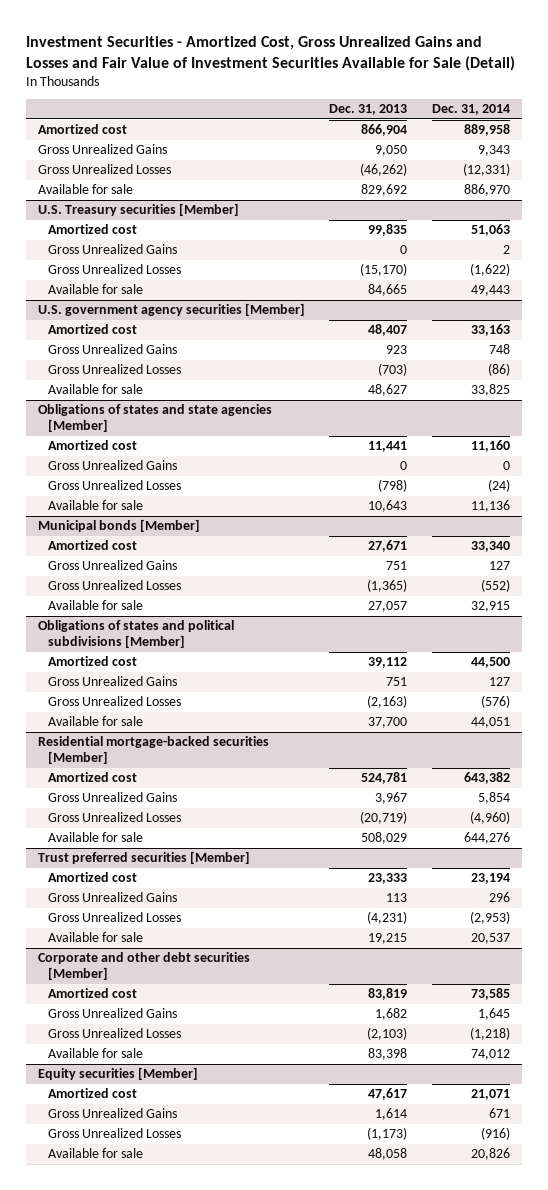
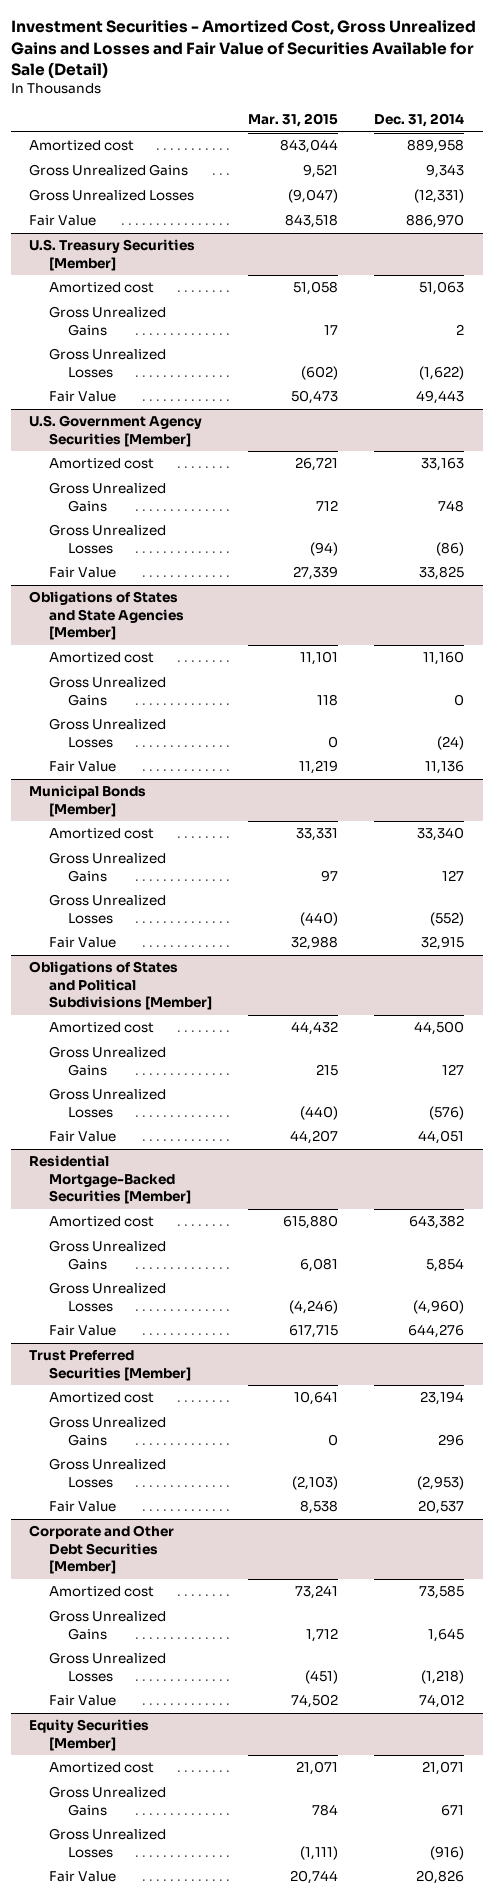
- Investment Securities - Amortized Cost, Gross Unrealized Gains and Losses and Fair Value of Investment Securities Available for Sale (Detail)
+ Investment Securities - Amortized Cost, Gross Unrealized Gains and Losses and Fair Value of Securities Available for Sale (Detail)
- | Dec. 31, 2013 | Dec. 31, 2014
+ | Mar. 31, 2015 | Dec. 31, 2014
- Available for sale | 829,692 | 886,970
- U.S. Treasury securities [Member]
+ Fair Value | 843,518 | 886,970
+ U.S. Treasury Securities [Member]
- Available for sale | 84,665 | 49,443
- U.S. government agency securities [Member]
+ Fair Value | 50,473 | 49,443
+ U.S. Government Agency Securities [Member]
- Available for sale | 48,627 | 33,825
- Obligations of states and state agencies [Member]
+ Fair Value | 27,339 | 33,825
+ Obligations of States and State Agencies [Member]
- Available for sale | 10,643 | 11,136
- Municipal bonds [Member]
+ Fair Value | 11,219 | 11,136
+ Municipal Bonds [Member]
- Available for sale | 27,057 | 32,915
- Obligations of states and political subdivisions [Member]
+ Fair Value | 32,988 | 32,915
+ Obligations of States and Political Subdivisions [Member]
- Available for sale | 37,700 | 44,051
- Residential mortgage-backed securities [Member]
+ Fair Value | 44,207 | 44,051
+ Residential Mortgage-Backed Securities [Member]
- Available for sale | 508,029 | 644,276
- Trust preferred securities [Member]
+ Fair Value | 617,715 | 644,276
+ Trust Preferred Securities [Member]
- Available for sale | 19,215 | 20,537
- Corporate and other debt securities [Member]
+ Fair Value | 8,538 | 20,537
+ Corporate and Other Debt Securities [Member]
- Available for sale | 83,398 | 74,012
- Equity securities [Member]
+ Fair Value | 74,502 | 74,012
+ Equity Securities [Member]
- Available for sale | 48,058 | 20,826
+ Fair Value | 20,744 | 20,826

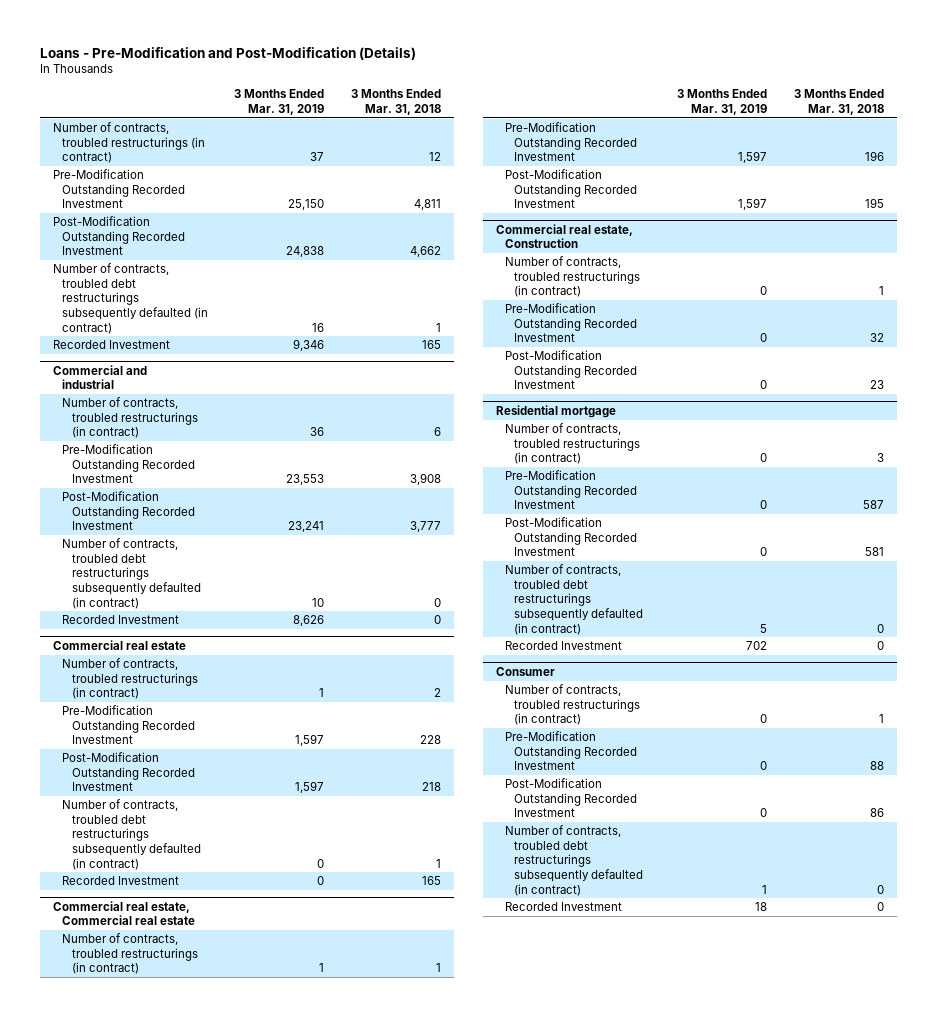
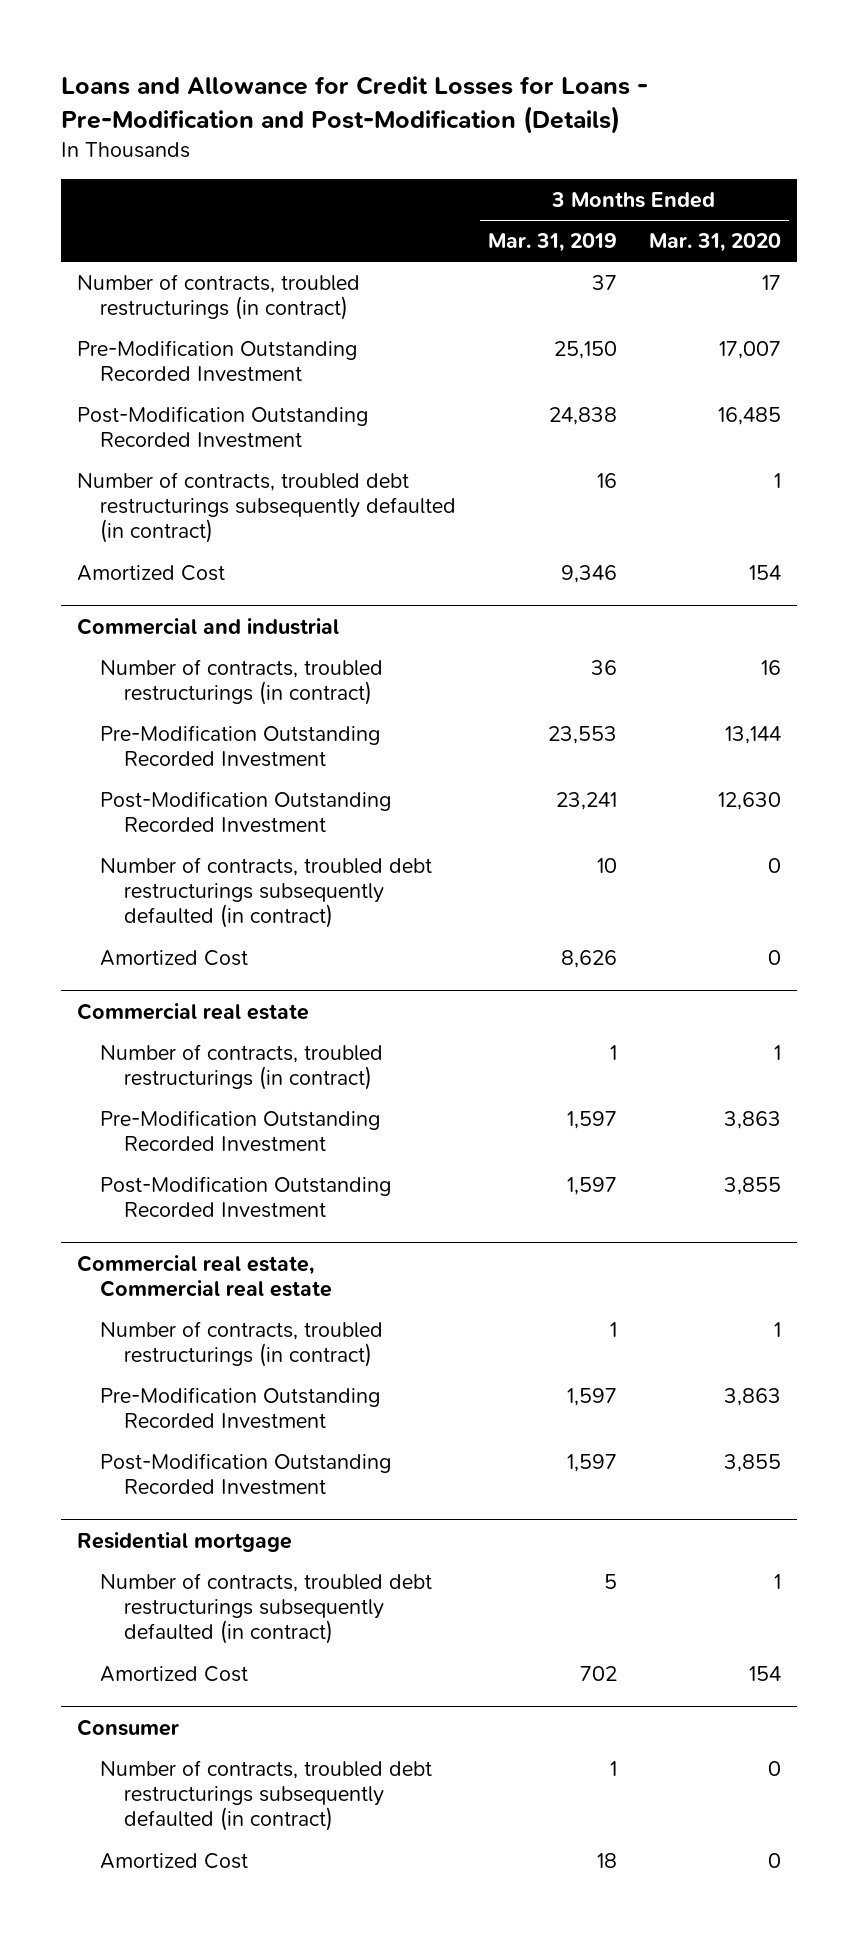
- Loans - Pre-Modification and Post-Modification (Details)
+ Loans and Allowance for Credit Losses for Loans - Pre-Modification and Post-Modification (Details)
- | 3 Months Ended Mar. 31, 2019 | 3 Months Ended Mar. 31, 2018
+ | 3 Months Ended Mar. 31, 2019 | 3 Months Ended Mar. 31, 2020
- Recorded Investment | 9,346 | 165
+ Amortized Cost | 9,346 | 154
@ Commercial and industrial
- Recorded Investment | 8,626 | 0
+ Amortized Cost | 8,626 | 0
@ Commercial real estate
- Number of contracts, troubled debt restructurings subsequently defaulted (in contract) | 0 | 1
- Recorded Investment | 0 | 165
- Commercial real estate, Construction
- Number of contracts, troubled restructurings (in contract) | 0 | 1
- Pre-Modification Outstanding Recorded Investment | 0 | 32
- Post-Modification Outstanding Recorded Investment | 0 | 23
@ Residential mortgage
- Number of contracts, troubled restructurings (in contract) | 0 | 3
- Pre-Modification Outstanding Recorded Investment | 0 | 587
- Post-Modification Outstanding Recorded Investment | 0 | 581
- Recorded Investment | 702 | 0
+ Amortized Cost | 702 | 154
@ Consumer
- Number of contracts, troubled restructurings (in contract) | 0 | 1
- Pre-Modification Outstanding Recorded Investment | 0 | 88
- Post-Modification Outstanding Recorded Investment | 0 | 86
- Recorded Investment | 18 | 0
+ Amortized Cost | 18 | 0

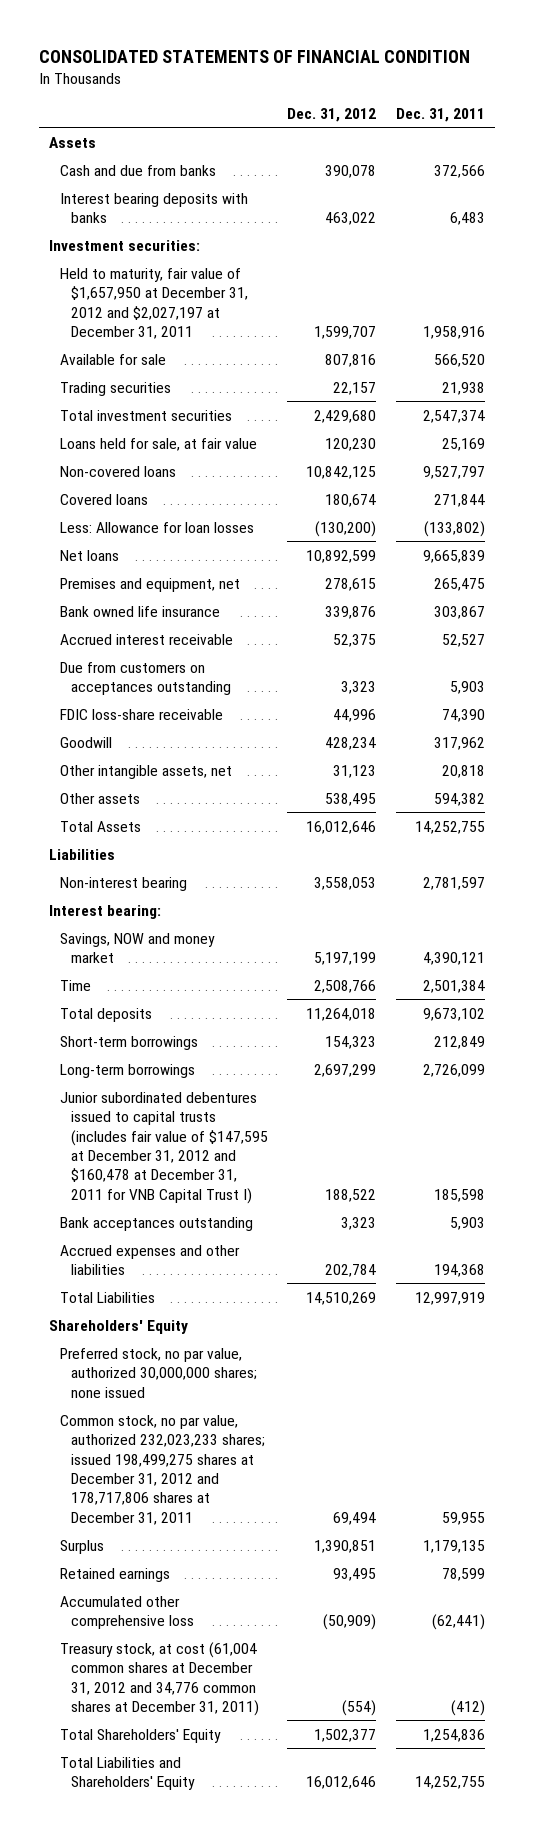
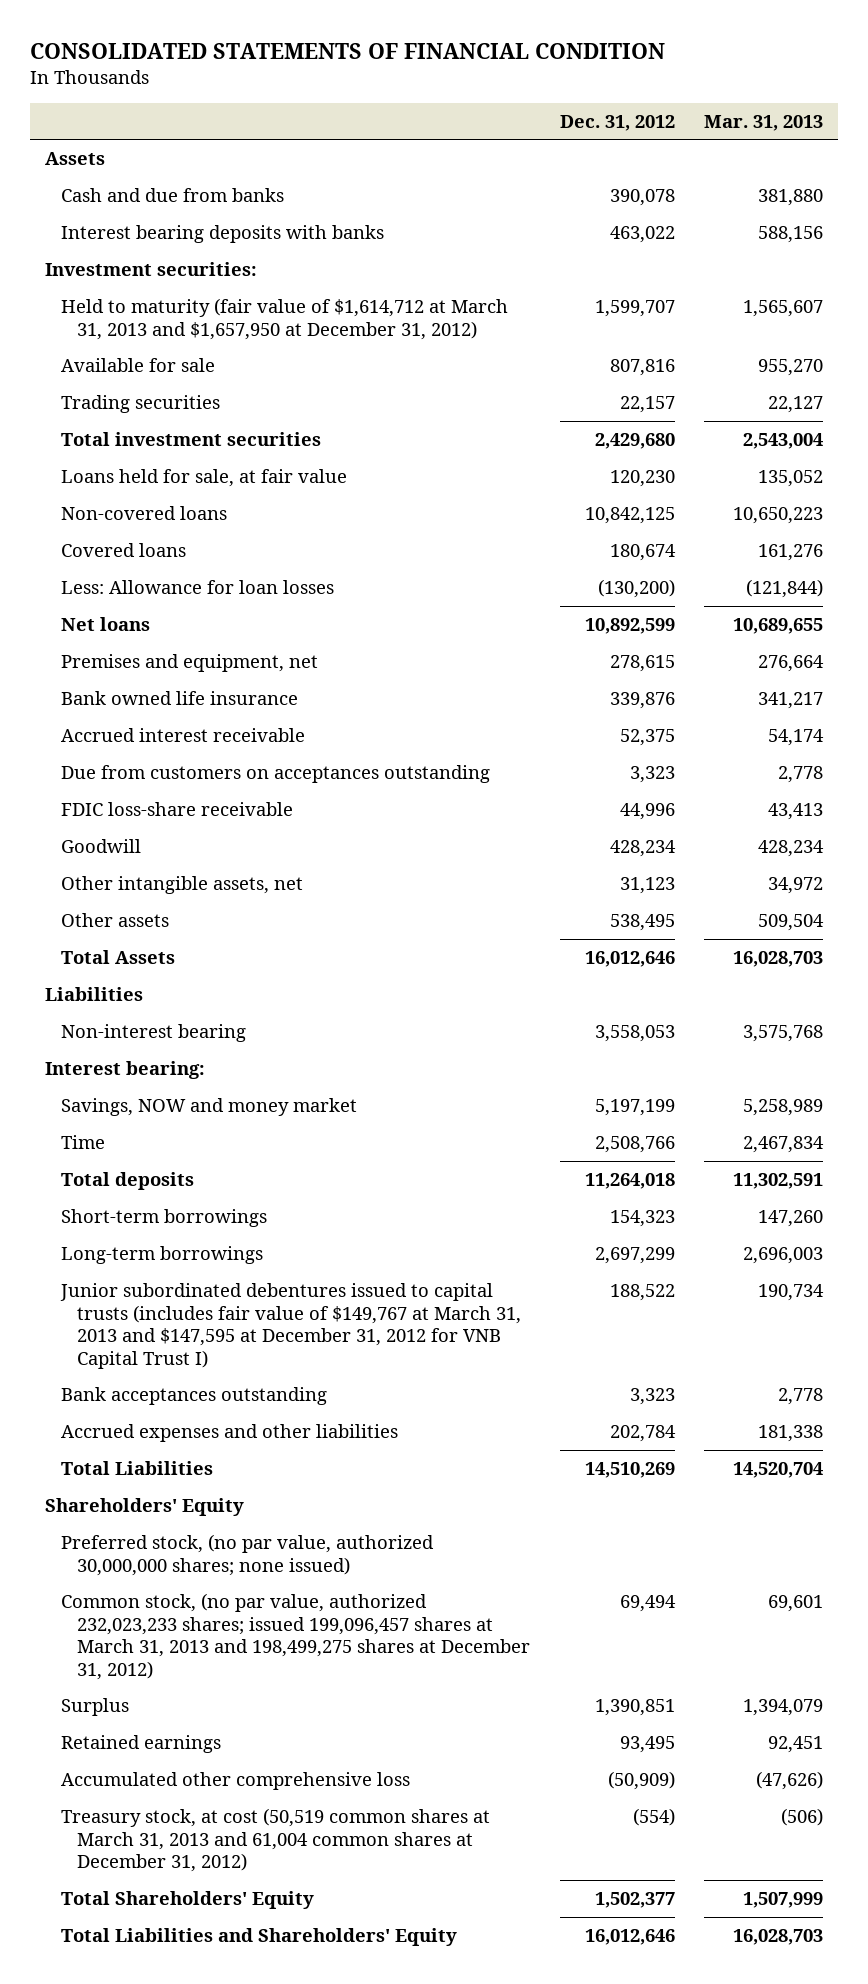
- | Dec. 31, 2012 | Dec. 31, 2011
+ | Dec. 31, 2012 | Mar. 31, 2013
- Held to maturity, fair value of $1,657,950 at December 31, 2012 and $2,027,197 at December 31, 2011 | 1,599,707 | 1,958,916
+ Held to maturity (fair value of $1,614,712 at March 31, 2013 and $1,657,950 at December 31, 2012) | 1,599,707 | 1,565,607
- Junior subordinated debentures issued to capital trusts (includes fair value of $147,595 at December 31, 2012 and $160,478 at December 31, 2011 for VNB Capital Trust I) | 188,522 | 185,598
+ Junior subordinated debentures issued to capital trusts (includes fair value of $149,767 at March 31, 2013 and $147,595 at December 31, 2012 for VNB Capital Trust I) | 188,522 | 190,734
- Preferred stock, no par value, authorized 30,000,000 shares; none issued
- Common stock, no par value, authorized 232,023,233 shares; issued 198,499,275 shares at December 31, 2012 and 178,717,806 shares at December 31, 2011 | 69,494 | 59,955
+ Preferred stock, (no par value, authorized 30,000,000 shares; none issued)
+ Common stock, (no par value, authorized 232,023,233 shares; issued 199,096,457 shares at March 31, 2013 and 198,499,275 shares at December 31, 2012) | 69,494 | 69,601
- Treasury stock, at cost (61,004 common shares at December 31, 2012 and 34,776 common shares at December 31, 2011) | (554) | (412)
+ Treasury stock, at cost (50,519 common shares at March 31, 2013 and 61,004 common shares at December 31, 2012) | (554) | (506)

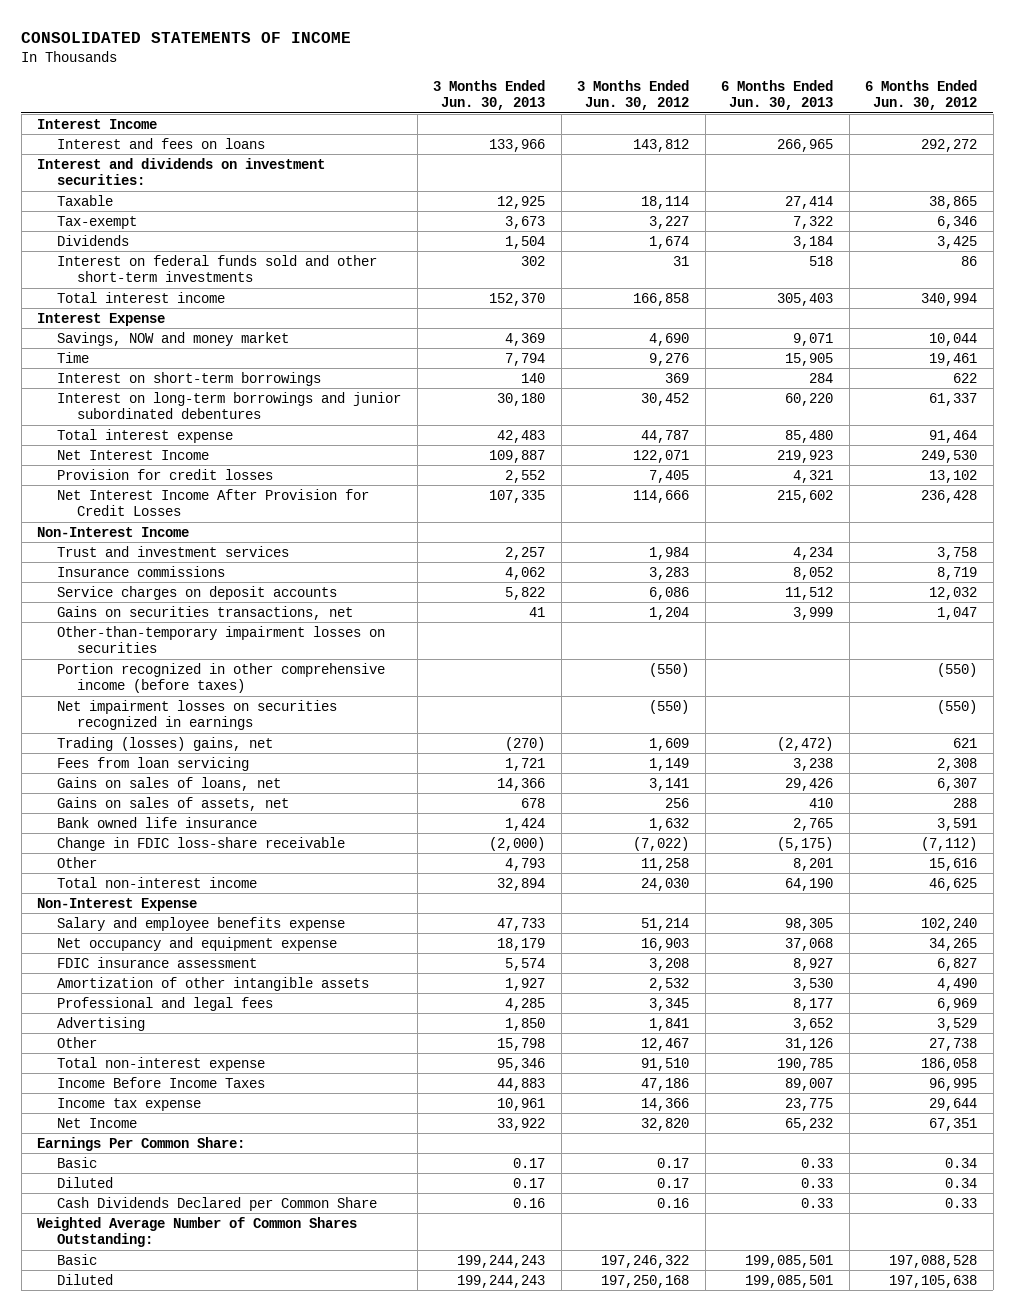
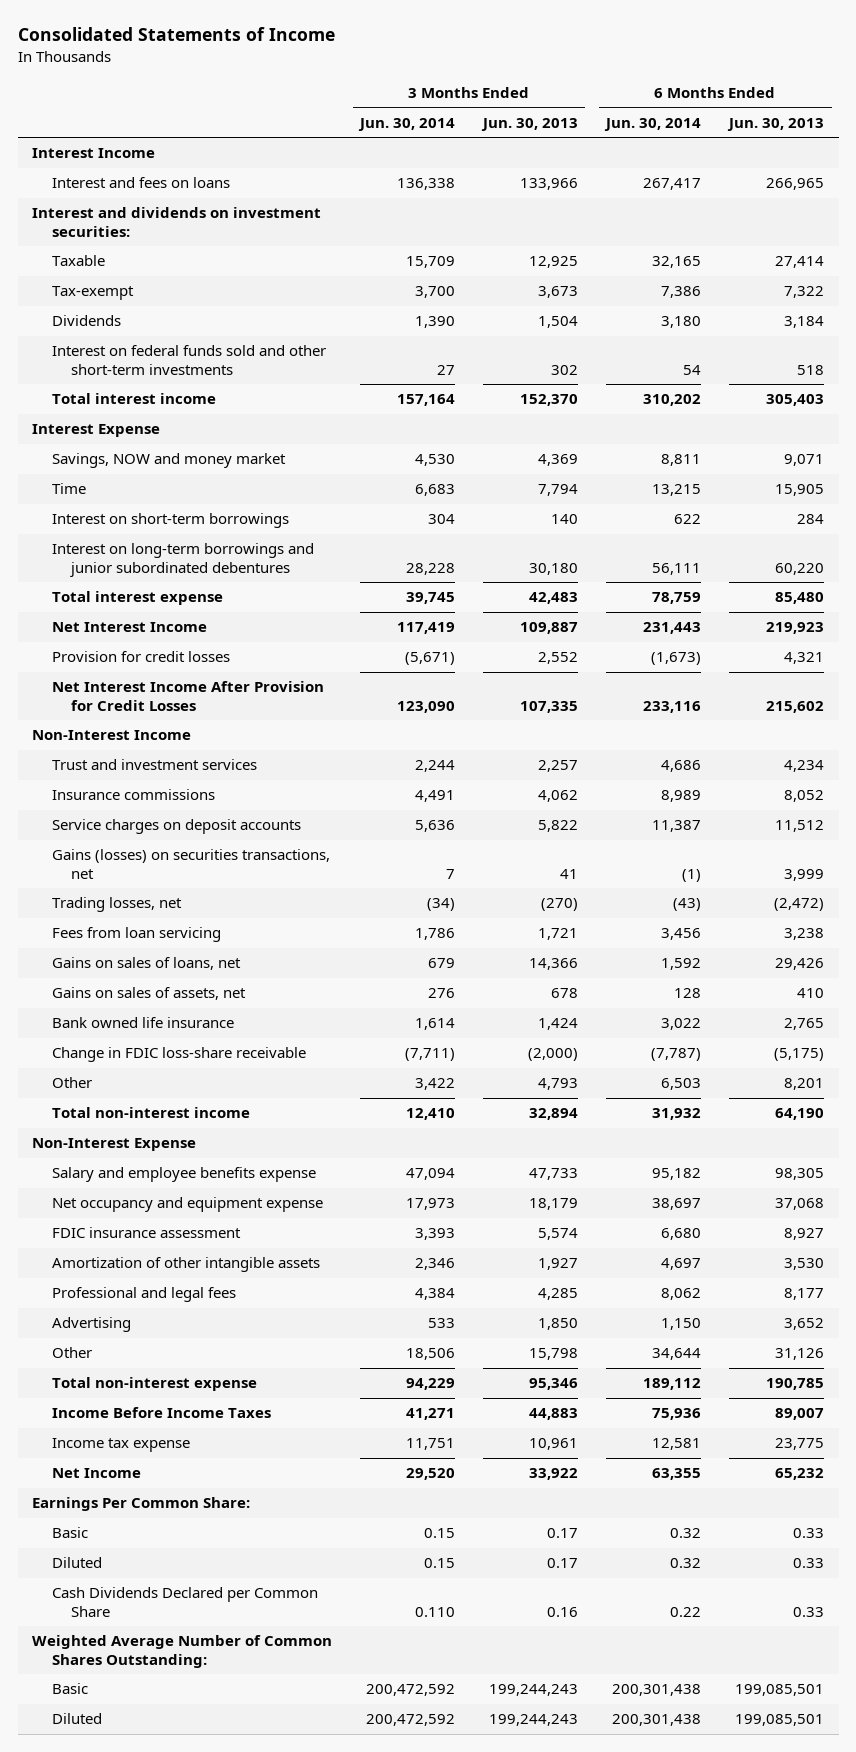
- CONSOLIDATED STATEMENTS OF INCOME
+ Consolidated Statements of Income
- | 3 Months Ended Jun. 30, 2013 | 3 Months Ended Jun. 30, 2012 | 6 Months Ended Jun. 30, 2013 | 6 Months Ended Jun. 30, 2012
+ | 3 Months Ended Jun. 30, 2014 | 3 Months Ended Jun. 30, 2013 | 6 Months Ended Jun. 30, 2014 | 6 Months Ended Jun. 30, 2013
- Gains on securities transactions, net | 41 | 1,204 | 3,999 | 1,047
- Other-than-temporary impairment losses on securities
- Portion recognized in other comprehensive income (before taxes) | | (550) | | (550)
- Net impairment losses on securities recognized in earnings | | (550) | | (550)
- Trading (losses) gains, net | (270) | 1,609 | (2,472) | 621
+ Gains (losses) on securities transactions, net | 7 | 41 | (1) | 3,999
+ Trading losses, net | (34) | (270) | (43) | (2,472)

